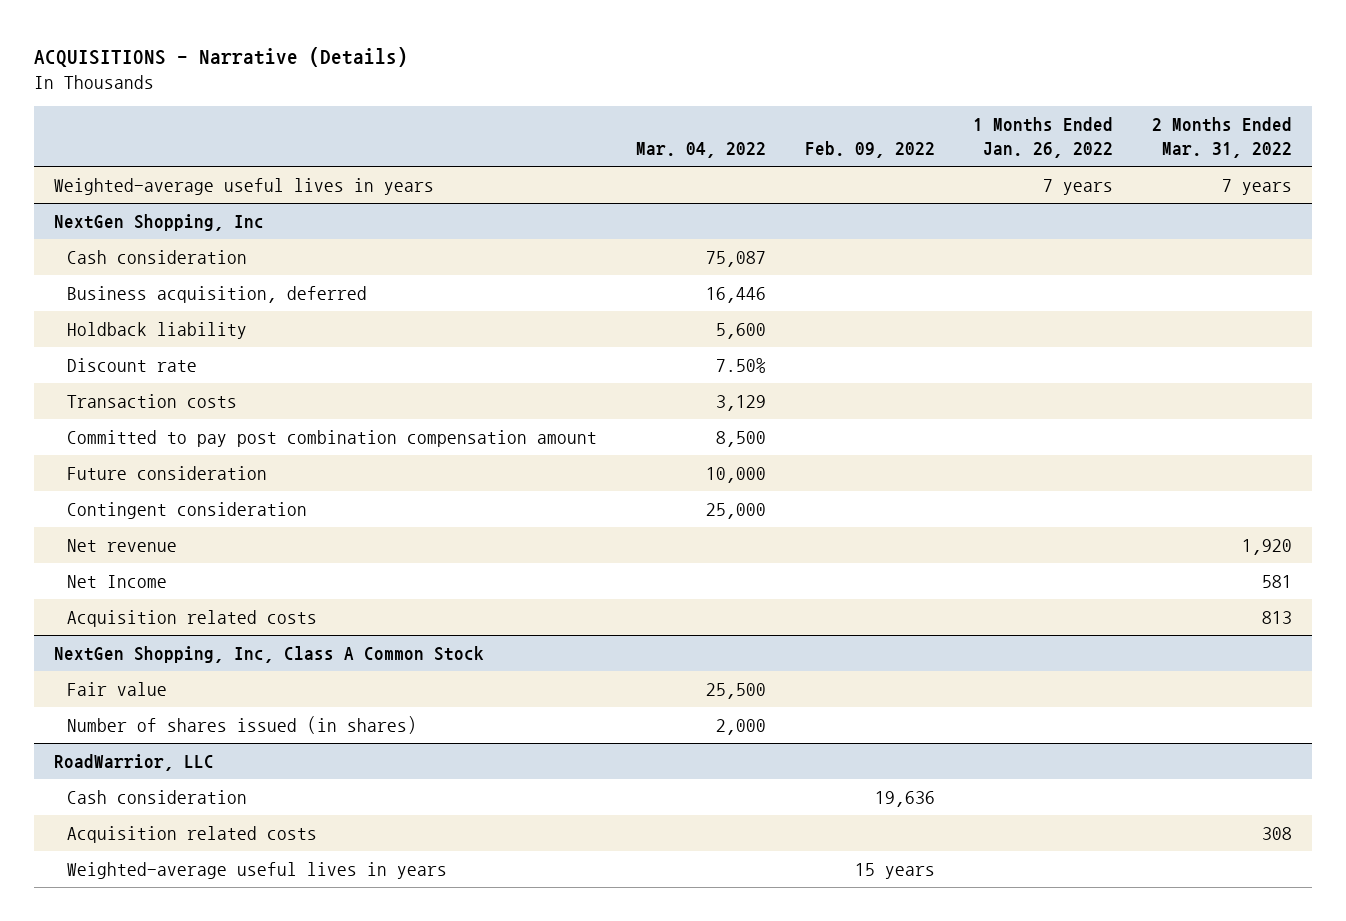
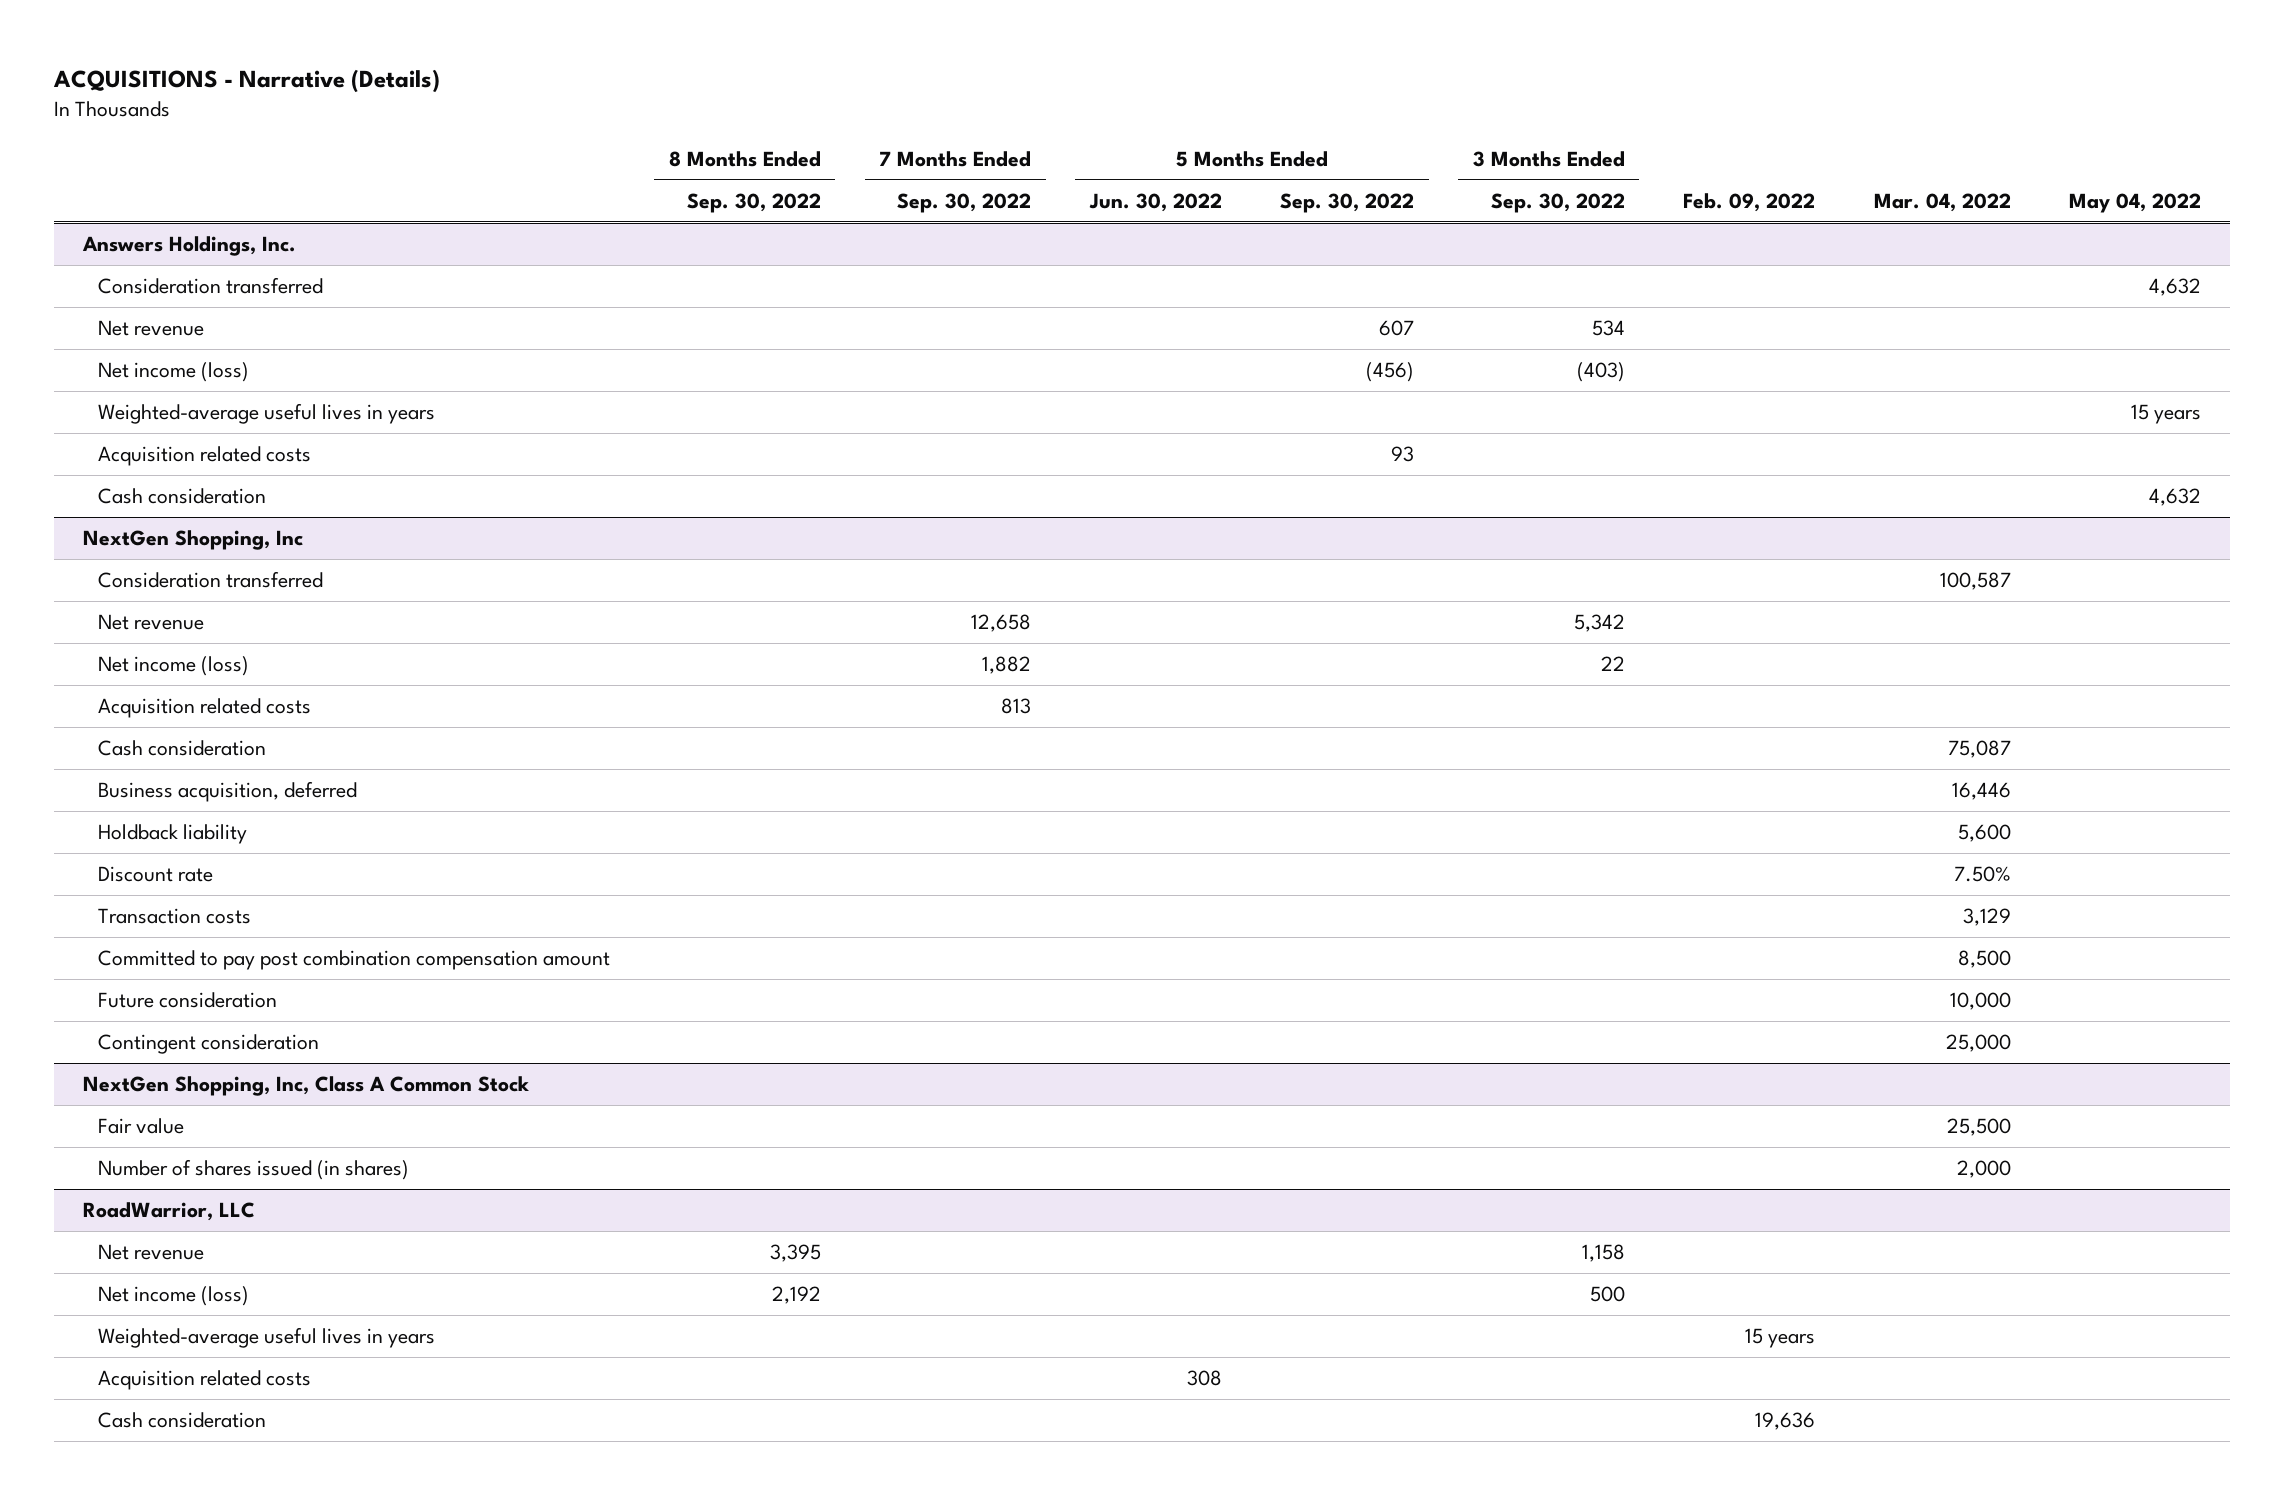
- | Mar. 04, 2022 | Feb. 09, 2022 | 1 Months Ended Jan. 26, 2022 | 2 Months Ended Mar. 31, 2022
+ | 8 Months Ended Sep. 30, 2022 | 7 Months Ended Sep. 30, 2022 | 5 Months Ended Jun. 30, 2022 | 5 Months Ended Sep. 30, 2022 | 3 Months Ended Sep. 30, 2022 | Feb. 09, 2022 | Mar. 04, 2022 | May 04, 2022
- Weighted-average useful lives in years | | | 7 years | 7 years
+ Answers Holdings, Inc.
+ Consideration transferred | | | | | | | | 4,632
+ Net revenue | | | | 607 | 534 | | |
+ Net income (loss) | | | | (456) | (403) | | |
+ Weighted-average useful lives in years | | | | | | | | 15 years
+ Acquisition related costs | | | | 93 | | | |
+ Cash consideration | | | | | | | | 4,632
@ NextGen Shopping, Inc
+ Consideration transferred | | | | | | | 100,587 |
moved up: Net revenue | | 12,658 | | | 5,342 | | |
+ Net income (loss) | | 1,882 | | | 22 | | |
moved up: Acquisition related costs | | 813 | | | | | |
- Net Income | | | | 581
@ RoadWarrior, LLC
+ Net revenue | 3,395 | | | | 1,158 | | |
+ Net income (loss) | 2,192 | | | | 500 | | |
moved down: Acquisition related costs | | | 308 | | | | |
moved down: Cash consideration | | | | | | 19,636 | |

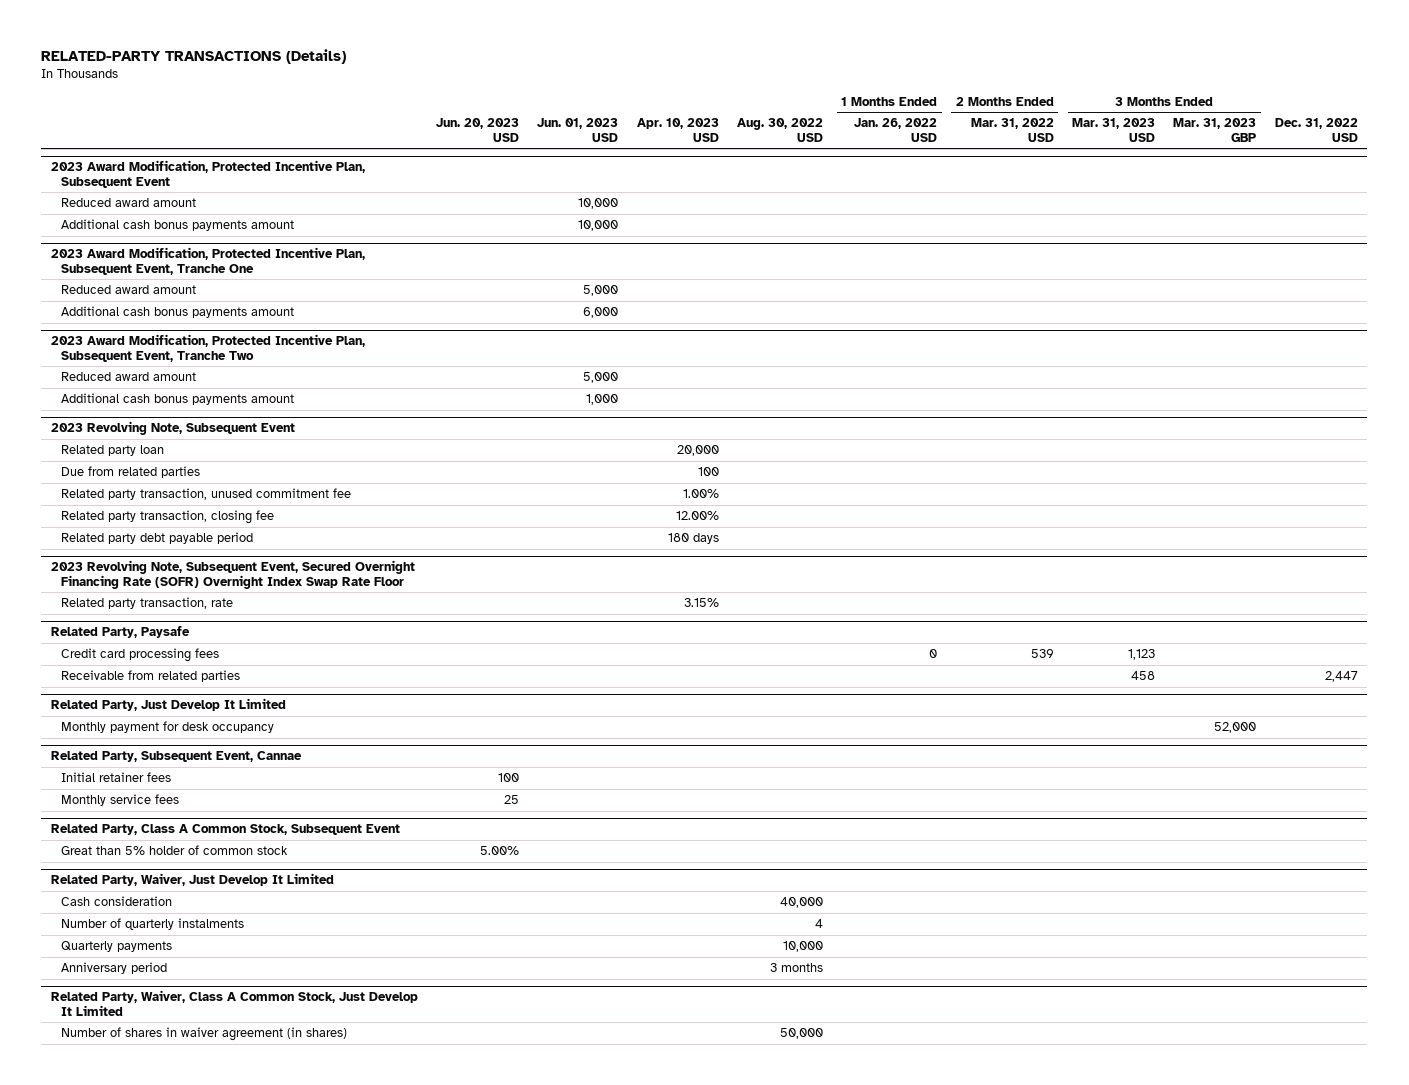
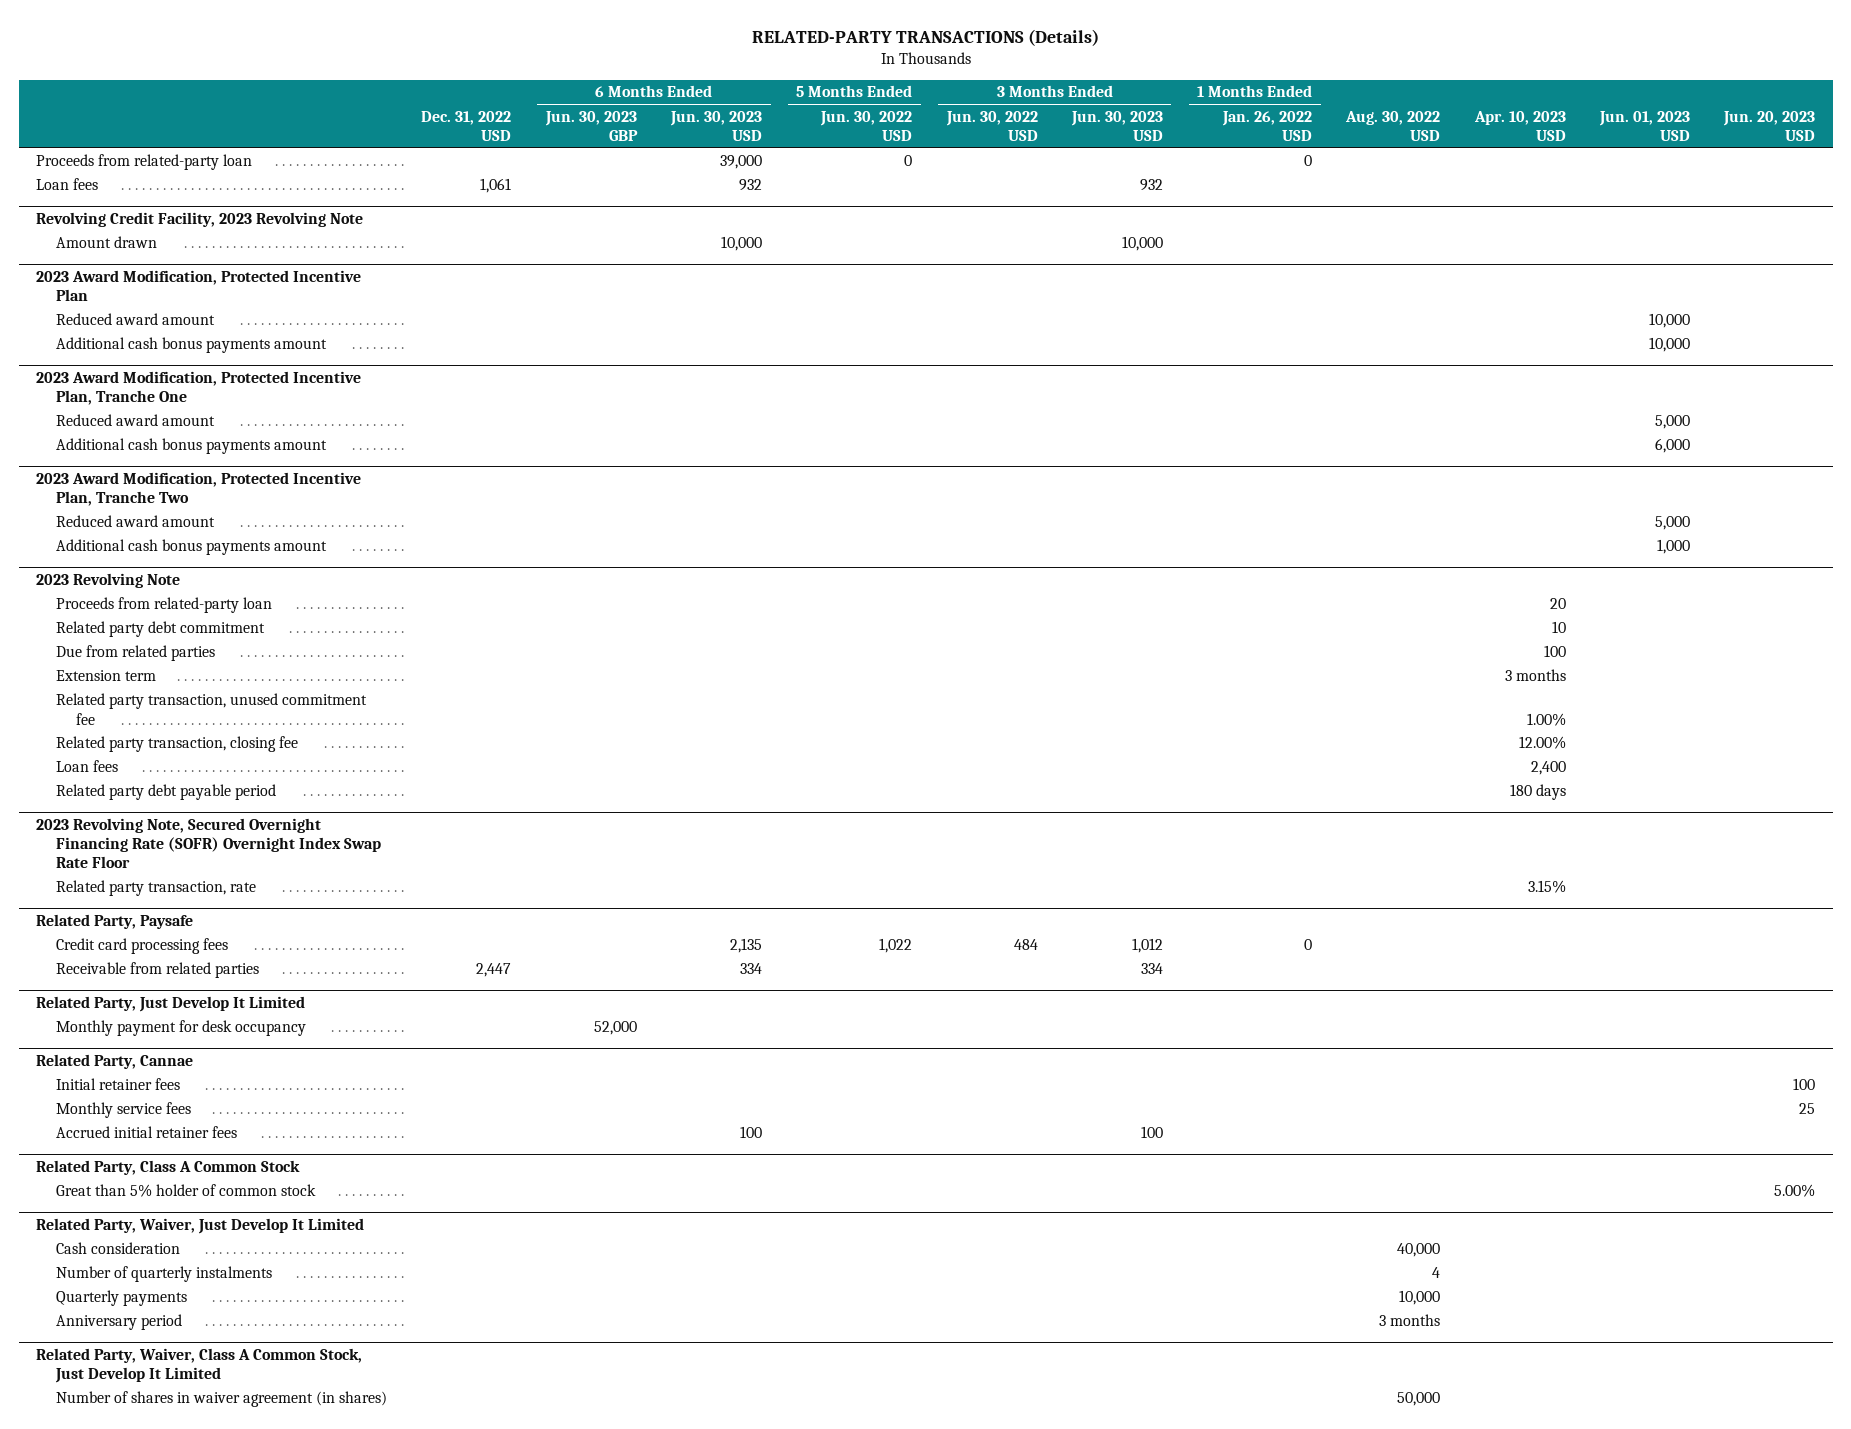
- | Jun. 20, 2023 USD | Jun. 01, 2023 USD | Apr. 10, 2023 USD | Aug. 30, 2022 USD | 1 Months Ended Jan. 26, 2022 USD | 2 Months Ended Mar. 31, 2022 USD | 3 Months Ended Mar. 31, 2023 USD | 3 Months Ended Mar. 31, 2023 GBP | Dec. 31, 2022 USD
+ | Dec. 31, 2022 USD | 6 Months Ended Jun. 30, 2023 GBP | 6 Months Ended Jun. 30, 2023 USD | 5 Months Ended Jun. 30, 2022 USD | 3 Months Ended Jun. 30, 2022 USD | 3 Months Ended Jun. 30, 2023 USD | 1 Months Ended Jan. 26, 2022 USD | Aug. 30, 2022 USD | Apr. 10, 2023 USD | Jun. 01, 2023 USD | Jun. 20, 2023 USD
- 2023 Award Modification, Protected Incentive Plan, Subsequent Event
+ Proceeds from related-party loan | | | 39,000 | 0 | | | 0 | | | |
+ Loan fees | 1,061 | | 932 | | | 932 | | | | |
+ Revolving Credit Facility, 2023 Revolving Note
+ Amount drawn | | | 10,000 | | | 10,000 | | | | |
+ 2023 Award Modification, Protected Incentive Plan
- 2023 Award Modification, Protected Incentive Plan, Subsequent Event, Tranche One
+ 2023 Award Modification, Protected Incentive Plan, Tranche One
- 2023 Award Modification, Protected Incentive Plan, Subsequent Event, Tranche Two
+ 2023 Award Modification, Protected Incentive Plan, Tranche Two
- 2023 Revolving Note, Subsequent Event
- Related party loan | | | 20,000 | | | | | |
+ 2023 Revolving Note
+ Proceeds from related-party loan | | | | | | | | | 20 | |
+ Related party debt commitment | | | | | | | | | 10 | |
+ Extension term | | | | | | | | | 3 months | |
+ Loan fees | | | | | | | | | 2,400 | |
- 2023 Revolving Note, Subsequent Event, Secured Overnight Financing Rate (SOFR) Overnight Index Swap Rate Floor
+ 2023 Revolving Note, Secured Overnight Financing Rate (SOFR) Overnight Index Swap Rate Floor
- Related Party, Subsequent Event, Cannae
+ Related Party, Cannae
- Related Party, Class A Common Stock, Subsequent Event
+ Accrued initial retainer fees | | | 100 | | | 100 | | | | |
+ Related Party, Class A Common Stock

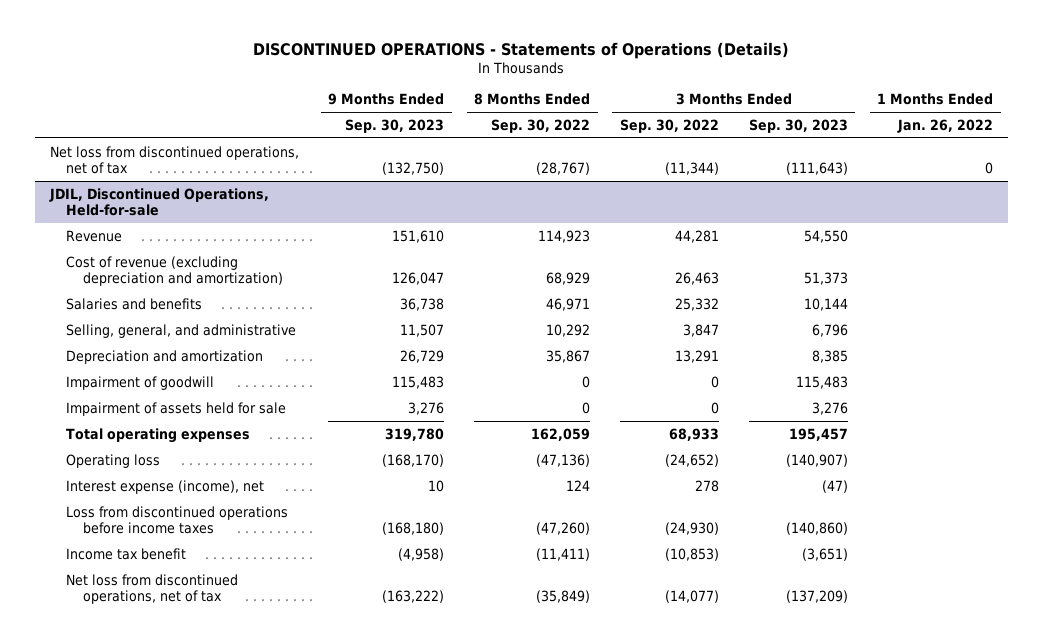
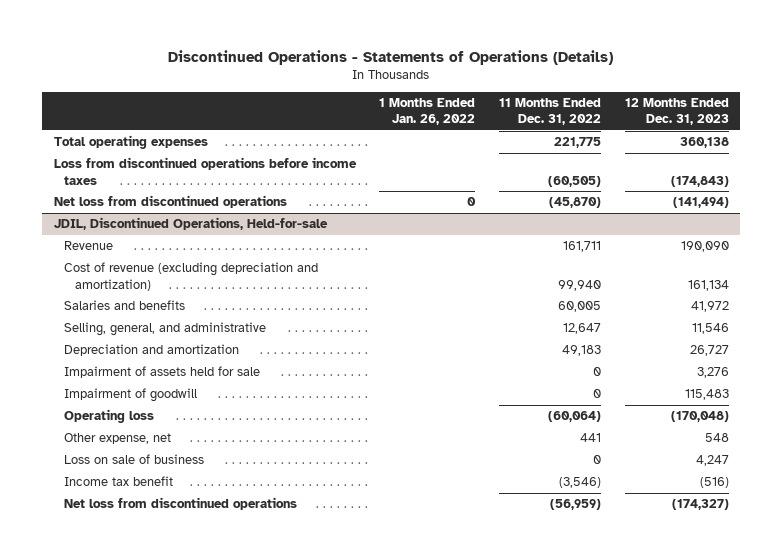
- DISCONTINUED OPERATIONS - Statements of Operations (Details)
+ Discontinued Operations - Statements of Operations (Details)
- | 9 Months Ended Sep. 30, 2023 | 8 Months Ended Sep. 30, 2022 | 3 Months Ended Sep. 30, 2022 | 3 Months Ended Sep. 30, 2023 | 1 Months Ended Jan. 26, 2022
+ | 1 Months Ended Jan. 26, 2022 | 11 Months Ended Dec. 31, 2022 | 12 Months Ended Dec. 31, 2023
- Net loss from discontinued operations, net of tax | (132,750) | (28,767) | (11,344) | (111,643) | 0
+ Total operating expenses | | 221,775 | 360,138
+ Loss from discontinued operations before income taxes | | (60,505) | (174,843)
+ Net loss from discontinued operations | 0 | (45,870) | (141,494)
@ JDIL, Discontinued Operations, Held-for-sale
- Total operating expenses | 319,780 | 162,059 | 68,933 | 195,457 |
moved down: Impairment of goodwill | | 0 | 115,483
- Interest expense (income), net | 10 | 124 | 278 | (47) |
- Loss from discontinued operations before income taxes | (168,180) | (47,260) | (24,930) | (140,860) |
+ Other expense, net | | 441 | 548
+ Loss on sale of business | | 0 | 4,247
- Net loss from discontinued operations, net of tax | (163,222) | (35,849) | (14,077) | (137,209) |
+ Net loss from discontinued operations | | (56,959) | (174,327)

